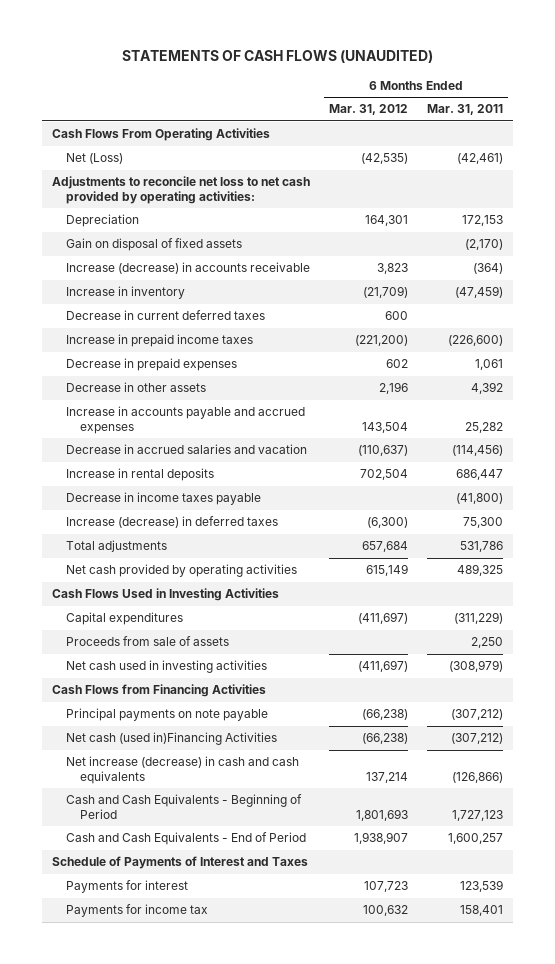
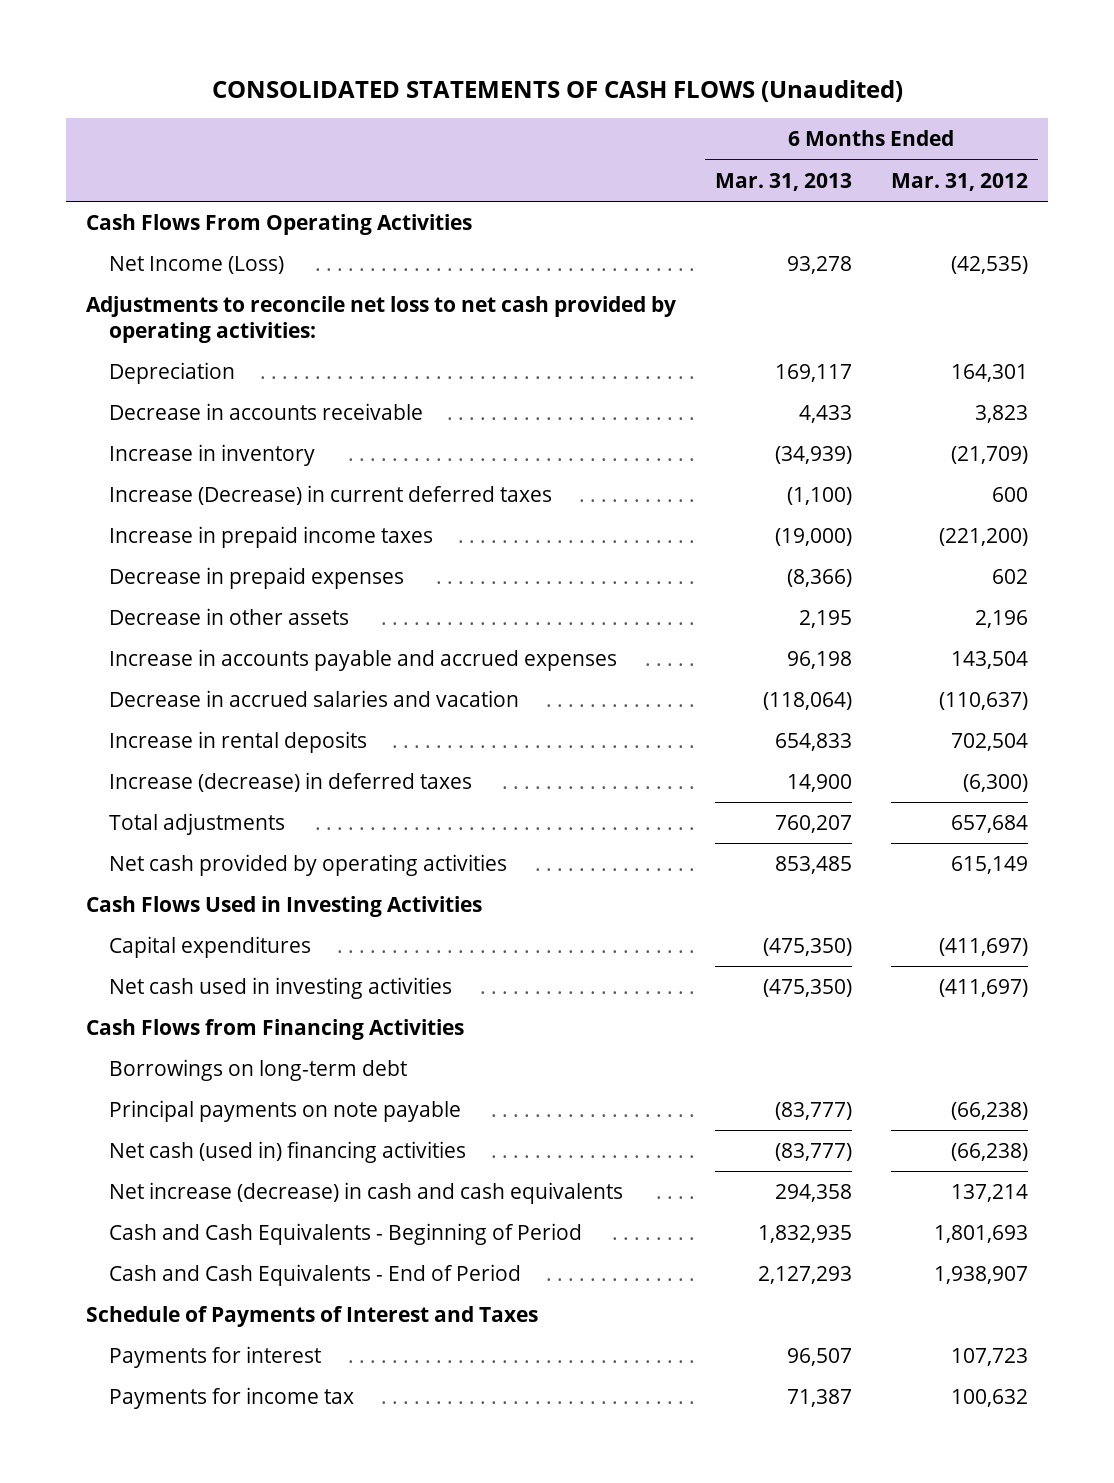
- STATEMENTS OF CASH FLOWS (UNAUDITED)
+ CONSOLIDATED STATEMENTS OF CASH FLOWS (Unaudited)
- | 6 Months Ended Mar. 31, 2012 | 6 Months Ended Mar. 31, 2011
+ | 6 Months Ended Mar. 31, 2013 | 6 Months Ended Mar. 31, 2012
- Net (Loss) | (42,535) | (42,461)
+ Net Income (Loss) | 93,278 | (42,535)
- Gain on disposal of fixed assets | | (2,170)
- Increase (decrease) in accounts receivable | 3,823 | (364)
+ Decrease in accounts receivable | 4,433 | 3,823
- Decrease in current deferred taxes | 600 |
+ Increase (Decrease) in current deferred taxes | (1,100) | 600
- Decrease in income taxes payable | | (41,800)
- Proceeds from sale of assets | | 2,250
+ Borrowings on long-term debt
- Net cash (used in)Financing Activities | (66,238) | (307,212)
+ Net cash (used in) financing activities | (83,777) | (66,238)

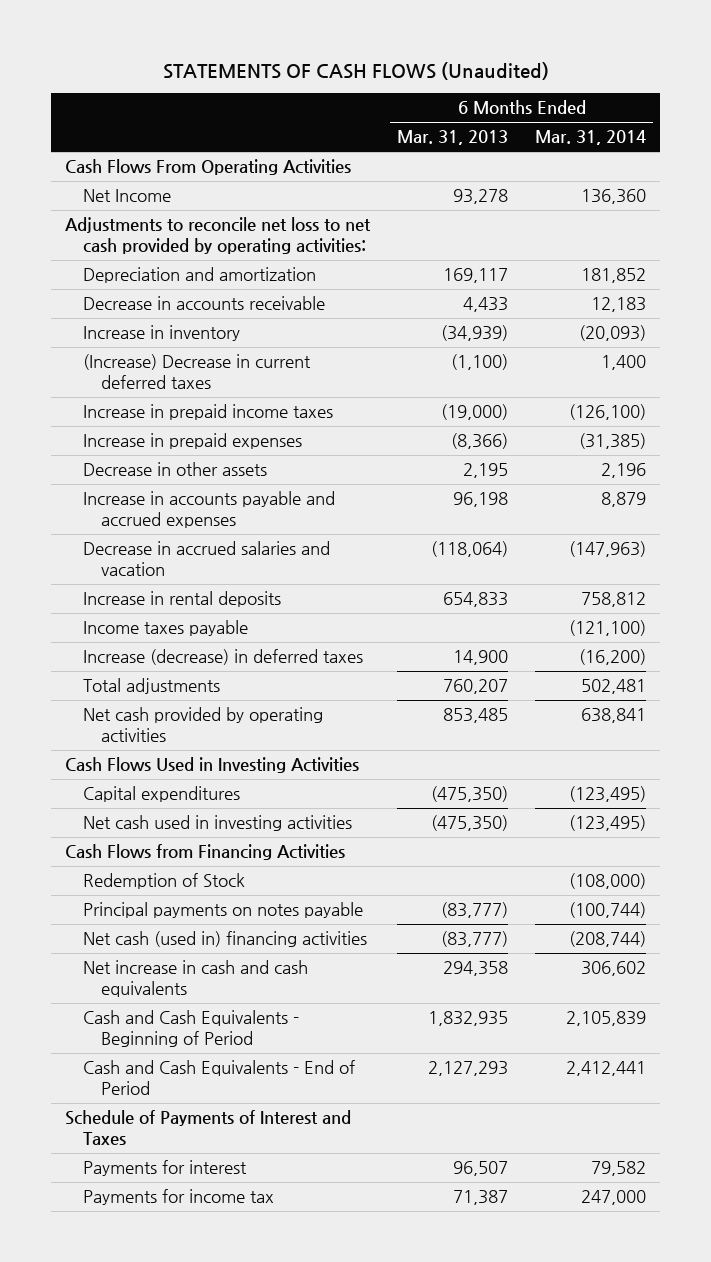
- CONSOLIDATED STATEMENTS OF CASH FLOWS (Unaudited)
+ STATEMENTS OF CASH FLOWS (Unaudited)
- | 6 Months Ended Mar. 31, 2013 | 6 Months Ended Mar. 31, 2012
+ | 6 Months Ended Mar. 31, 2013 | 6 Months Ended Mar. 31, 2014
- Net Income (Loss) | 93,278 | (42,535)
+ Net Income | 93,278 | 136,360
- Depreciation | 169,117 | 164,301
+ Depreciation and amortization | 169,117 | 181,852
- Increase (Decrease) in current deferred taxes | (1,100) | 600
+ (Increase) Decrease in current deferred taxes | (1,100) | 1,400
- Decrease in prepaid expenses | (8,366) | 602
+ Increase in prepaid expenses | (8,366) | (31,385)
+ Income taxes payable | | (121,100)
- Borrowings on long-term debt
- Principal payments on note payable | (83,777) | (66,238)
+ Redemption of Stock | | (108,000)
+ Principal payments on notes payable | (83,777) | (100,744)
- Net increase (decrease) in cash and cash equivalents | 294,358 | 137,214
+ Net increase in cash and cash equivalents | 294,358 | 306,602

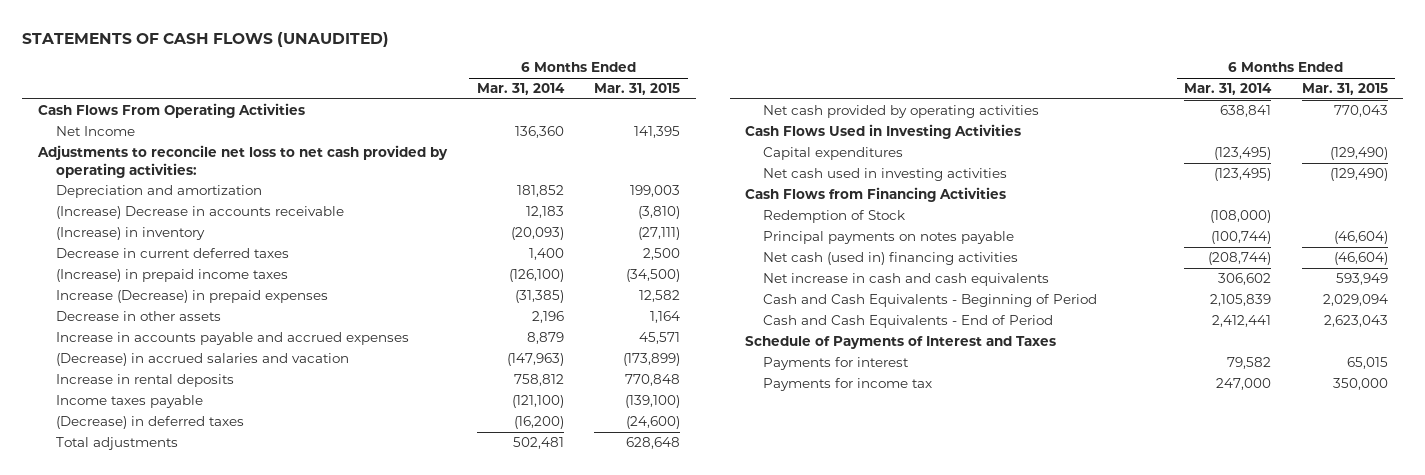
- STATEMENTS OF CASH FLOWS (Unaudited)
+ STATEMENTS OF CASH FLOWS (UNAUDITED)
- | 6 Months Ended Mar. 31, 2013 | 6 Months Ended Mar. 31, 2014
+ | 6 Months Ended Mar. 31, 2014 | 6 Months Ended Mar. 31, 2015
- Decrease in accounts receivable | 4,433 | 12,183
- Increase in inventory | (34,939) | (20,093)
- (Increase) Decrease in current deferred taxes | (1,100) | 1,400
- Increase in prepaid income taxes | (19,000) | (126,100)
- Increase in prepaid expenses | (8,366) | (31,385)
+ (Increase) Decrease in accounts receivable | 12,183 | (3,810)
+ (Increase) in inventory | (20,093) | (27,111)
+ Decrease in current deferred taxes | 1,400 | 2,500
+ (Increase) in prepaid income taxes | (126,100) | (34,500)
+ Increase (Decrease) in prepaid expenses | (31,385) | 12,582
- Decrease in accrued salaries and vacation | (118,064) | (147,963)
+ (Decrease) in accrued salaries and vacation | (147,963) | (173,899)
- Increase (decrease) in deferred taxes | 14,900 | (16,200)
+ (Decrease) in deferred taxes | (16,200) | (24,600)

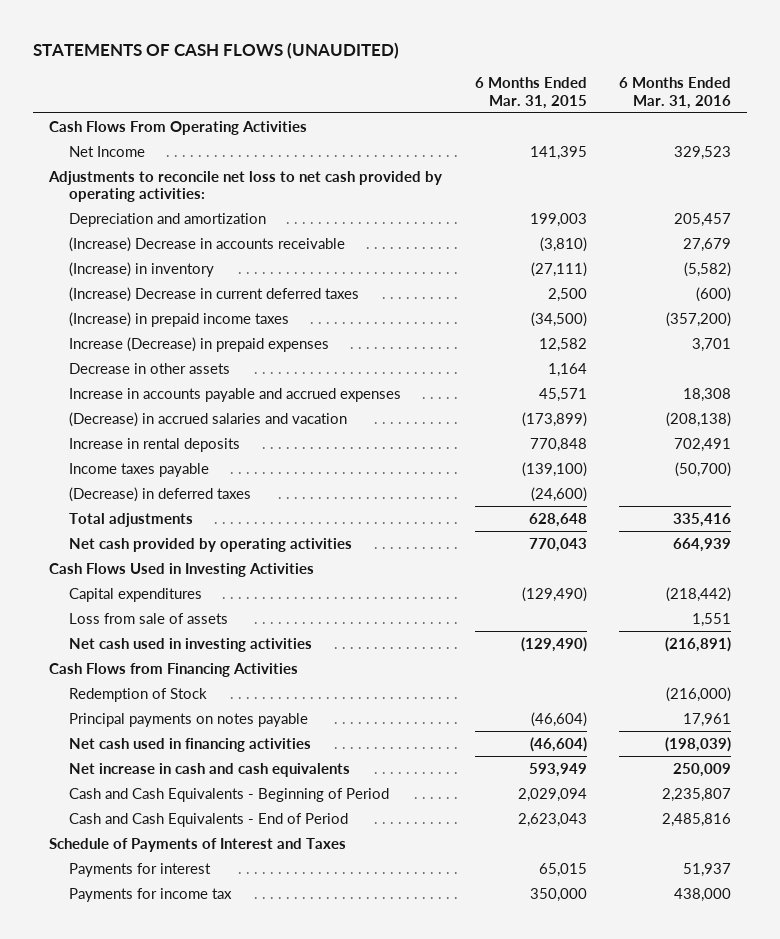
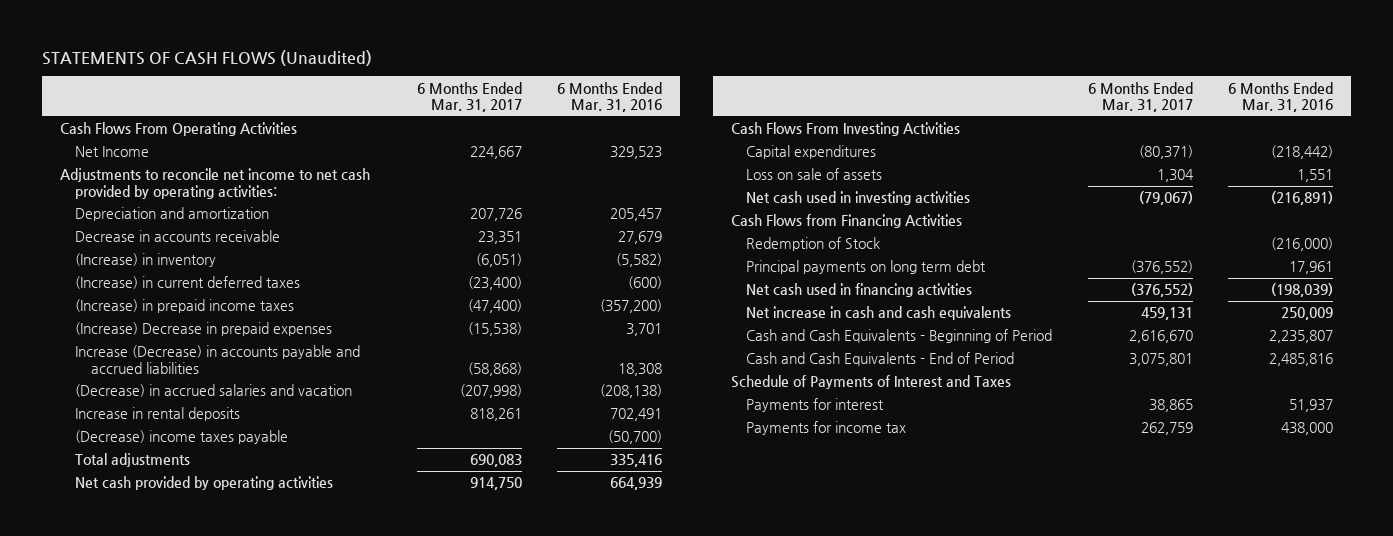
- STATEMENTS OF CASH FLOWS (UNAUDITED)
+ STATEMENTS OF CASH FLOWS (Unaudited)
- | 6 Months Ended Mar. 31, 2015 | 6 Months Ended Mar. 31, 2016
+ | 6 Months Ended Mar. 31, 2017 | 6 Months Ended Mar. 31, 2016
- Adjustments to reconcile net loss to net cash provided by operating activities:
+ Adjustments to reconcile net income to net cash provided by operating activities:
- (Increase) Decrease in accounts receivable | (3,810) | 27,679
+ Decrease in accounts receivable | 23,351 | 27,679
- (Increase) Decrease in current deferred taxes | 2,500 | (600)
+ (Increase) in current deferred taxes | (23,400) | (600)
- Increase (Decrease) in prepaid expenses | 12,582 | 3,701
- Decrease in other assets | 1,164 |
- Increase in accounts payable and accrued expenses | 45,571 | 18,308
+ (Increase) Decrease in prepaid expenses | (15,538) | 3,701
+ Increase (Decrease) in accounts payable and accrued liabilities | (58,868) | 18,308
- Income taxes payable | (139,100) | (50,700)
- (Decrease) in deferred taxes | (24,600) |
+ (Decrease) income taxes payable | | (50,700)
- Cash Flows Used in Investing Activities
+ Cash Flows From Investing Activities
- Loss from sale of assets | | 1,551
+ Loss on sale of assets | 1,304 | 1,551
- Principal payments on notes payable | (46,604) | 17,961
+ Principal payments on long term debt | (376,552) | 17,961

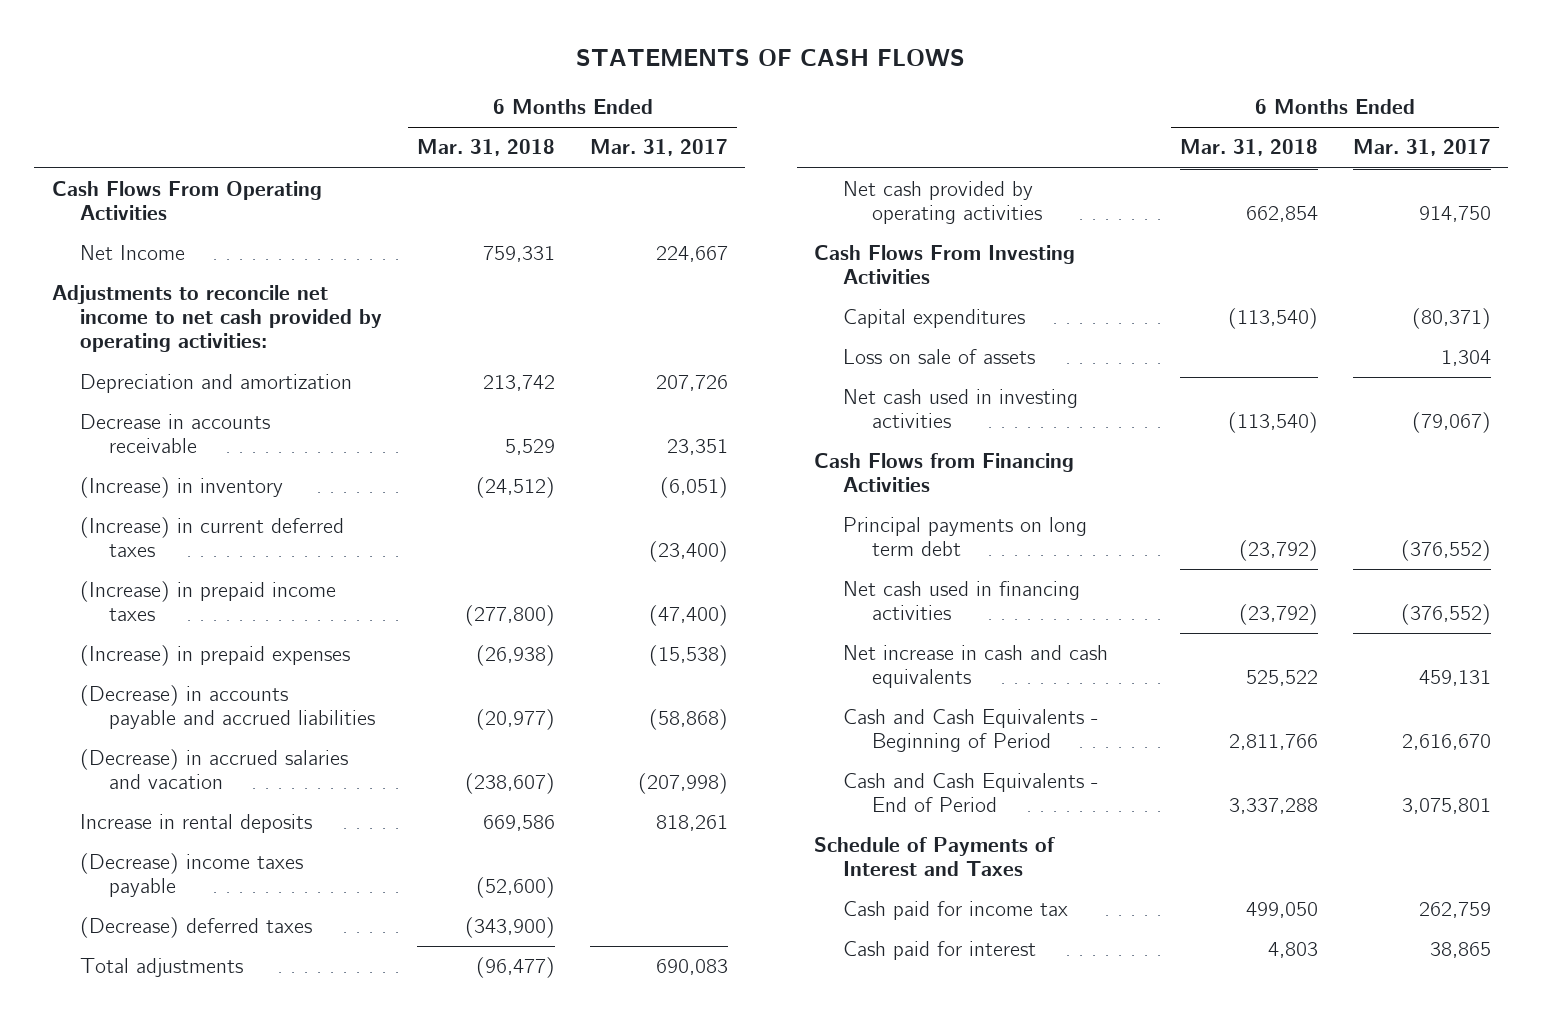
- STATEMENTS OF CASH FLOWS (Unaudited)
+ STATEMENTS OF CASH FLOWS
- | 6 Months Ended Mar. 31, 2017 | 6 Months Ended Mar. 31, 2016
+ | 6 Months Ended Mar. 31, 2018 | 6 Months Ended Mar. 31, 2017
- (Increase) Decrease in prepaid expenses | (15,538) | 3,701
- Increase (Decrease) in accounts payable and accrued liabilities | (58,868) | 18,308
+ (Increase) in prepaid expenses | (26,938) | (15,538)
+ (Decrease) in accounts payable and accrued liabilities | (20,977) | (58,868)
+ (Decrease) deferred taxes | (343,900) |
- Redemption of Stock | | (216,000)
- Payments for interest | 38,865 | 51,937
- Payments for income tax | 262,759 | 438,000
+ Cash paid for income tax | 499,050 | 262,759
+ Cash paid for interest | 4,803 | 38,865

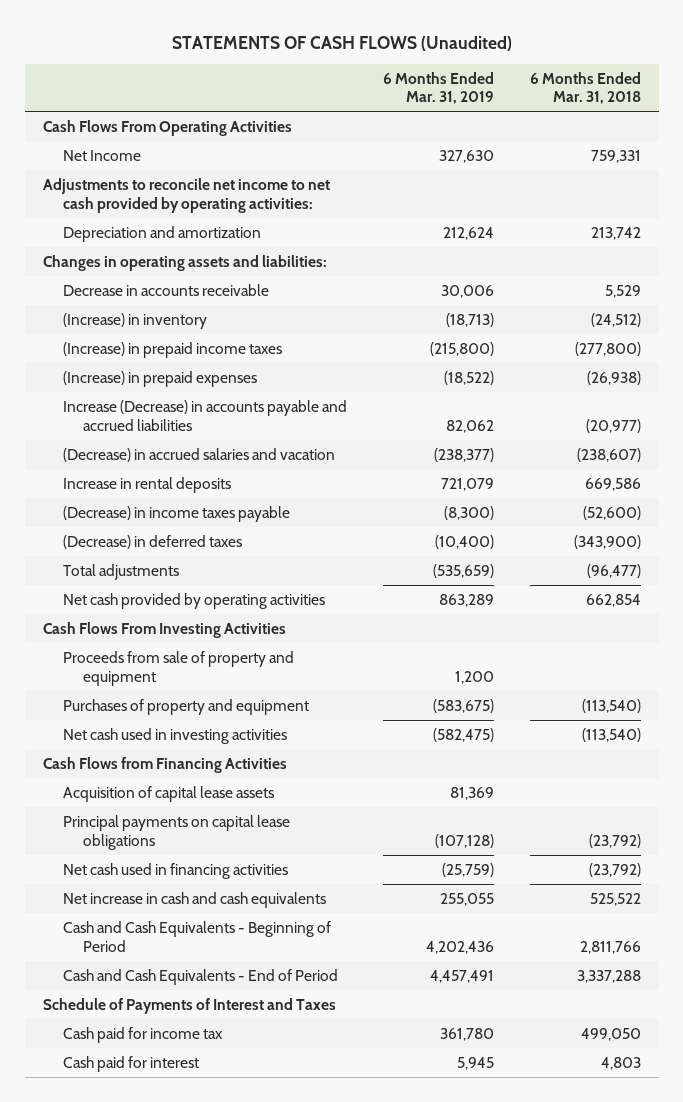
- STATEMENTS OF CASH FLOWS
+ STATEMENTS OF CASH FLOWS (Unaudited)
- | 6 Months Ended Mar. 31, 2018 | 6 Months Ended Mar. 31, 2017
+ | 6 Months Ended Mar. 31, 2019 | 6 Months Ended Mar. 31, 2018
+ Changes in operating assets and liabilities:
- (Increase) in current deferred taxes | | (23,400)
- (Decrease) in accounts payable and accrued liabilities | (20,977) | (58,868)
+ Increase (Decrease) in accounts payable and accrued liabilities | 82,062 | (20,977)
- (Decrease) income taxes payable | (52,600) |
- (Decrease) deferred taxes | (343,900) |
+ (Decrease) in income taxes payable | (8,300) | (52,600)
+ (Decrease) in deferred taxes | (10,400) | (343,900)
- Capital expenditures | (113,540) | (80,371)
- Loss on sale of assets | | 1,304
+ Proceeds from sale of property and equipment | 1,200 |
+ Purchases of property and equipment | (583,675) | (113,540)
- Principal payments on long term debt | (23,792) | (376,552)
+ Acquisition of capital lease assets | 81,369 |
+ Principal payments on capital lease obligations | (107,128) | (23,792)

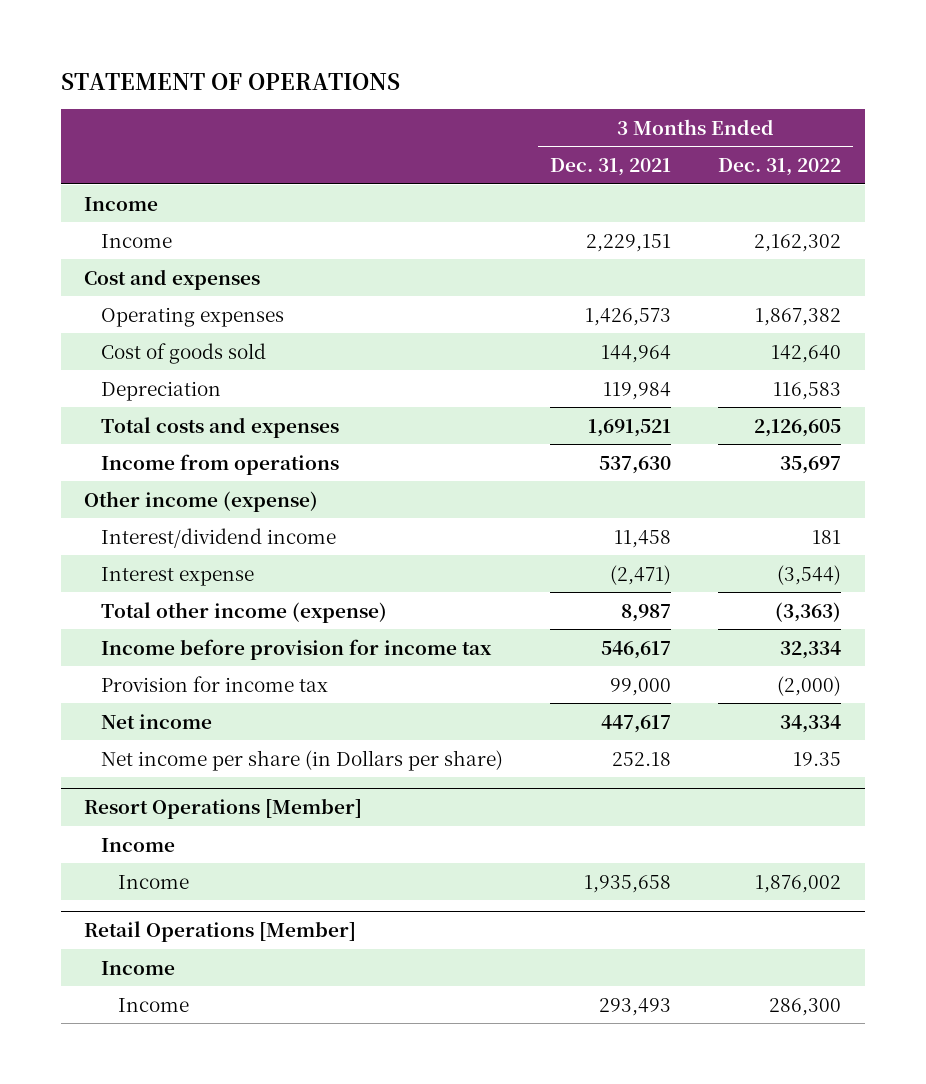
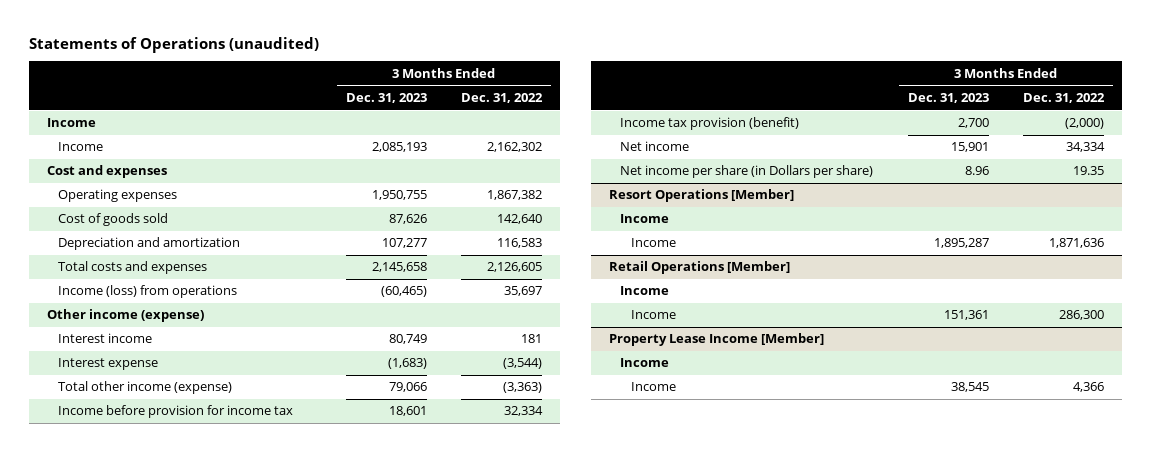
- STATEMENT OF OPERATIONS
+ Statements of Operations (unaudited)
- | 3 Months Ended Dec. 31, 2021 | 3 Months Ended Dec. 31, 2022
+ | 3 Months Ended Dec. 31, 2023 | 3 Months Ended Dec. 31, 2022
- Depreciation | 119,984 | 116,583
+ Depreciation and amortization | 107,277 | 116,583
- Income from operations | 537,630 | 35,697
+ Income (loss) from operations | (60,465) | 35,697
- Interest/dividend income | 11,458 | 181
+ Interest income | 80,749 | 181
- Provision for income tax | 99,000 | (2,000)
+ Income tax provision (benefit) | 2,700 | (2,000)
@ Resort Operations [Member]
- Income | 1,935,658 | 1,876,002
+ Income | 1,895,287 | 1,871,636
+ Property Lease Income [Member]
+ Income
+ Income | 38,545 | 4,366

